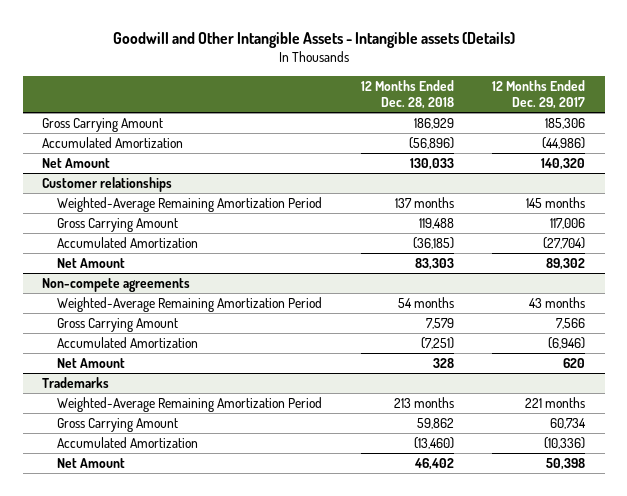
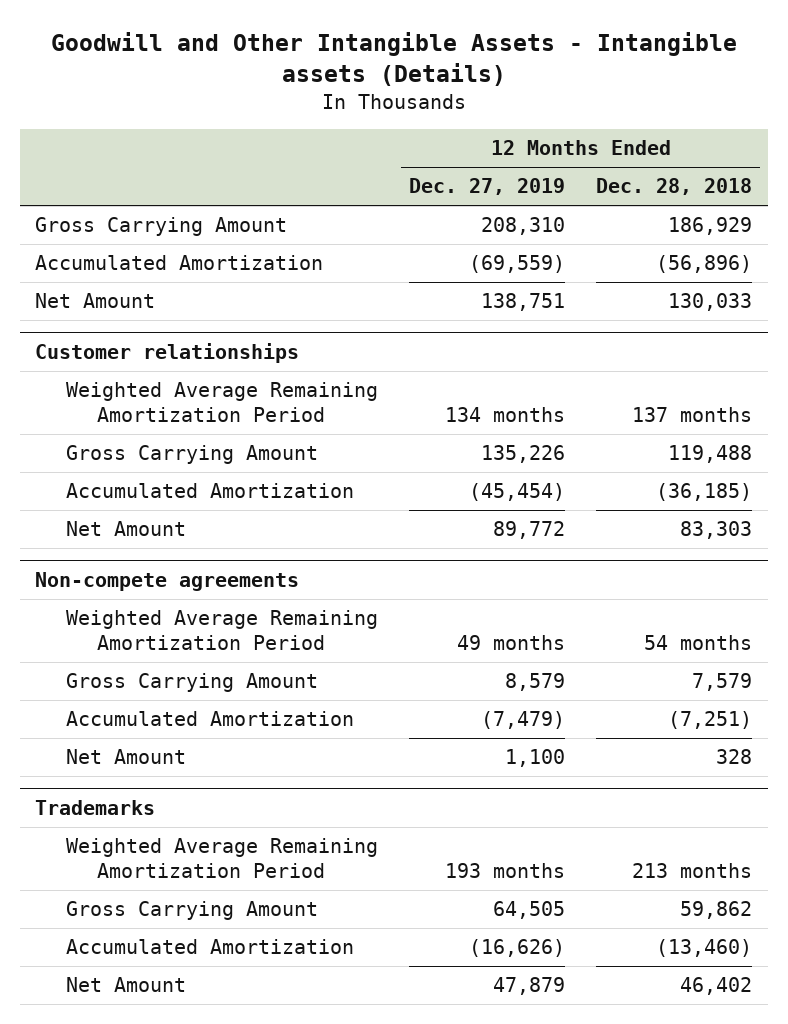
- | 12 Months Ended Dec. 28, 2018 | 12 Months Ended Dec. 29, 2017
+ | 12 Months Ended Dec. 27, 2019 | 12 Months Ended Dec. 28, 2018
@ Customer relationships
- Weighted-Average Remaining Amortization Period | 137 months | 145 months
+ Weighted Average Remaining Amortization Period | 134 months | 137 months
@ Non-compete agreements
- Weighted-Average Remaining Amortization Period | 54 months | 43 months
+ Weighted Average Remaining Amortization Period | 49 months | 54 months
@ Trademarks
- Weighted-Average Remaining Amortization Period | 213 months | 221 months
+ Weighted Average Remaining Amortization Period | 193 months | 213 months

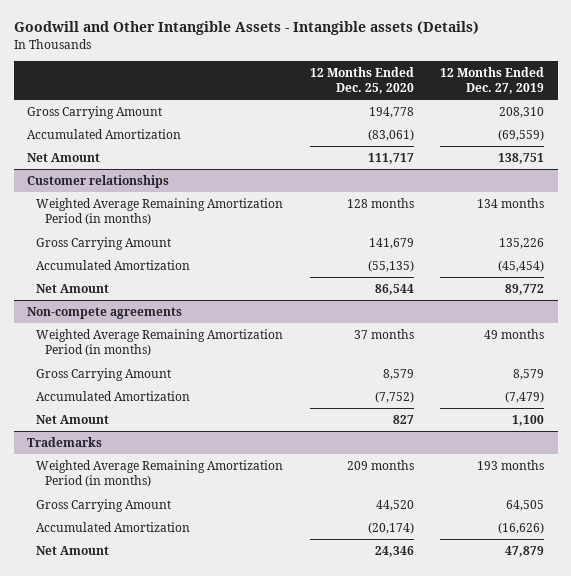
- | 12 Months Ended Dec. 27, 2019 | 12 Months Ended Dec. 28, 2018
+ | 12 Months Ended Dec. 25, 2020 | 12 Months Ended Dec. 27, 2019
@ Customer relationships
- Weighted Average Remaining Amortization Period | 134 months | 137 months
+ Weighted Average Remaining Amortization Period (in months) | 128 months | 134 months
@ Non-compete agreements
- Weighted Average Remaining Amortization Period | 49 months | 54 months
+ Weighted Average Remaining Amortization Period (in months) | 37 months | 49 months
@ Trademarks
- Weighted Average Remaining Amortization Period | 193 months | 213 months
+ Weighted Average Remaining Amortization Period (in months) | 209 months | 193 months

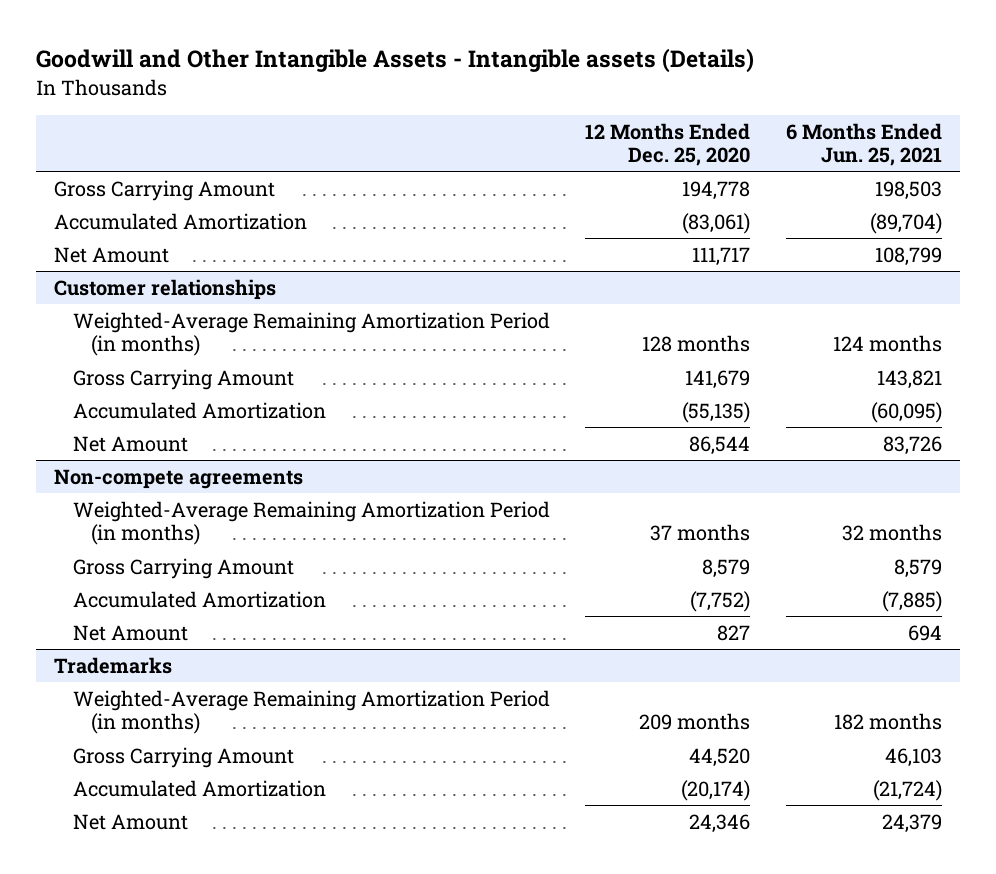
- | 12 Months Ended Dec. 25, 2020 | 12 Months Ended Dec. 27, 2019
+ | 12 Months Ended Dec. 25, 2020 | 6 Months Ended Jun. 25, 2021
@ Customer relationships
- Weighted Average Remaining Amortization Period (in months) | 128 months | 134 months
+ Weighted-Average Remaining Amortization Period (in months) | 128 months | 124 months
@ Non-compete agreements
- Weighted Average Remaining Amortization Period (in months) | 37 months | 49 months
+ Weighted-Average Remaining Amortization Period (in months) | 37 months | 32 months
@ Trademarks
- Weighted Average Remaining Amortization Period (in months) | 209 months | 193 months
+ Weighted-Average Remaining Amortization Period (in months) | 209 months | 182 months

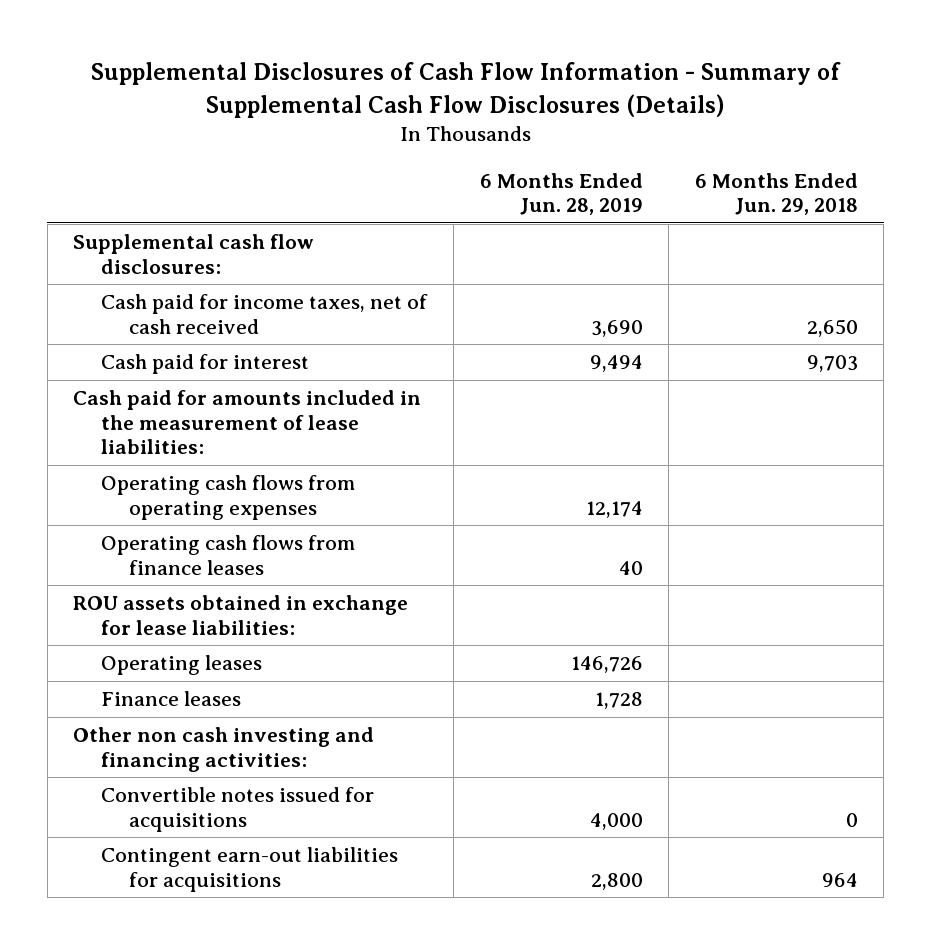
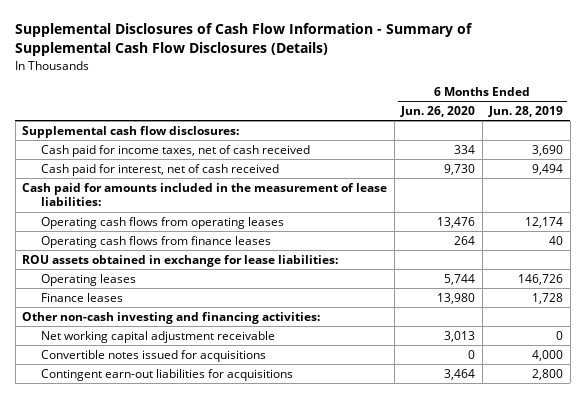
- | 6 Months Ended Jun. 28, 2019 | 6 Months Ended Jun. 29, 2018
+ | 6 Months Ended Jun. 26, 2020 | 6 Months Ended Jun. 28, 2019
- Cash paid for interest | 9,494 | 9,703
+ Cash paid for interest, net of cash received | 9,730 | 9,494
- Operating cash flows from operating expenses | 12,174 |
+ Operating cash flows from operating leases | 13,476 | 12,174
- Other non cash investing and financing activities:
+ Other non-cash investing and financing activities:
+ Net working capital adjustment receivable | 3,013 | 0

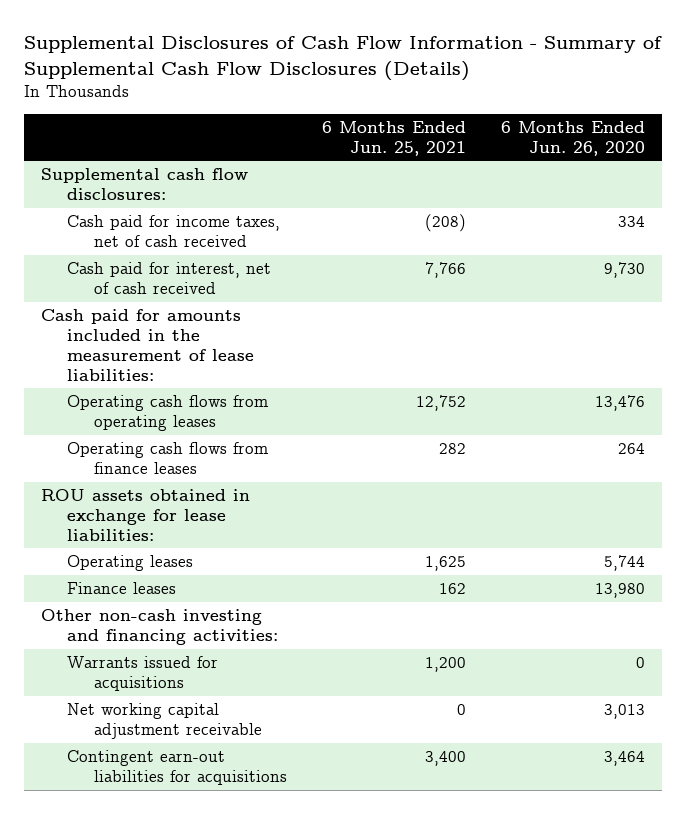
- | 6 Months Ended Jun. 26, 2020 | 6 Months Ended Jun. 28, 2019
+ | 6 Months Ended Jun. 25, 2021 | 6 Months Ended Jun. 26, 2020
+ Warrants issued for acquisitions | 1,200 | 0
- Convertible notes issued for acquisitions | 0 | 4,000

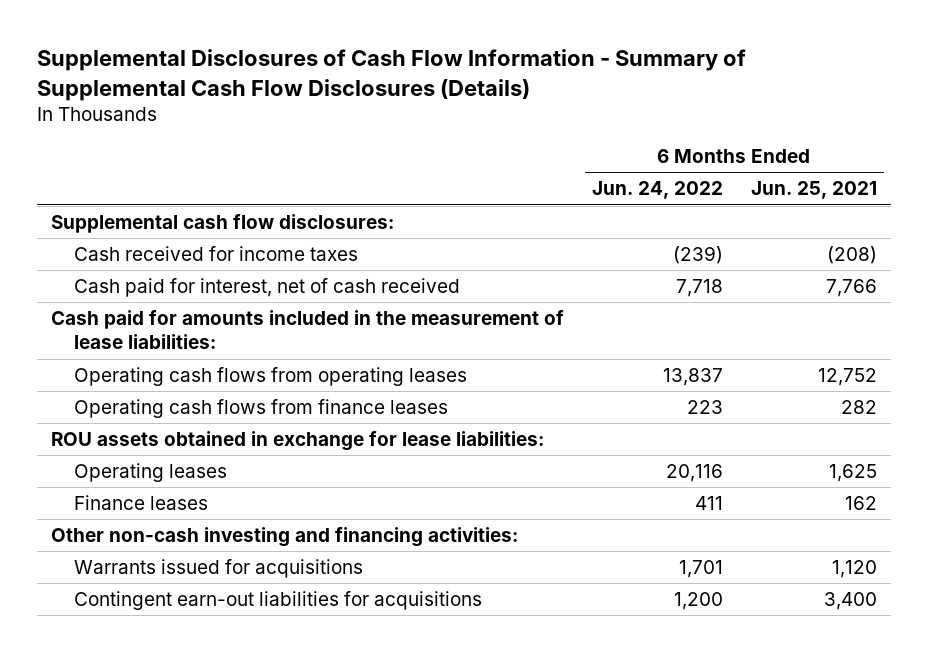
- | 6 Months Ended Jun. 25, 2021 | 6 Months Ended Jun. 26, 2020
+ | 6 Months Ended Jun. 24, 2022 | 6 Months Ended Jun. 25, 2021
- Cash paid for income taxes, net of cash received | (208) | 334
+ Cash received for income taxes | (239) | (208)
- Warrants issued for acquisitions | 1,200 | 0
- Net working capital adjustment receivable | 0 | 3,013
+ Warrants issued for acquisitions | 1,701 | 1,120

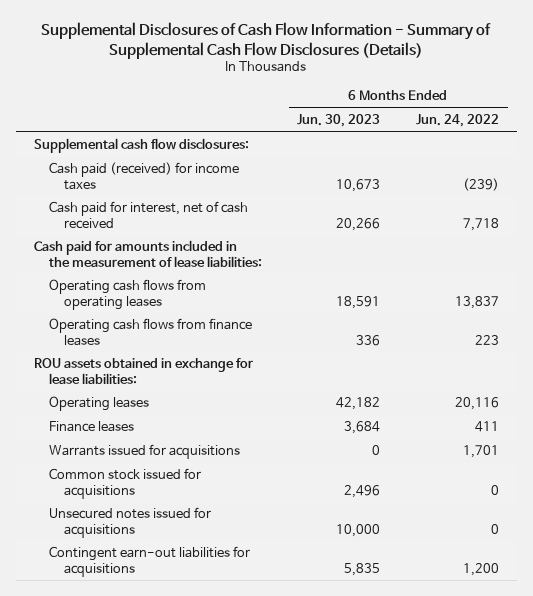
- | 6 Months Ended Jun. 24, 2022 | 6 Months Ended Jun. 25, 2021
+ | 6 Months Ended Jun. 30, 2023 | 6 Months Ended Jun. 24, 2022
- Cash received for income taxes | (239) | (208)
+ Cash paid (received) for income taxes | 10,673 | (239)
- Other non-cash investing and financing activities:
+ Common stock issued for acquisitions | 2,496 | 0
+ Unsecured notes issued for acquisitions | 10,000 | 0

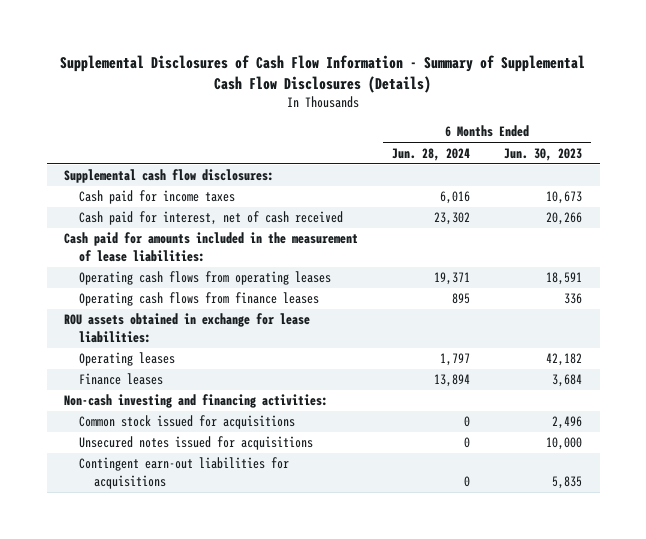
- | 6 Months Ended Jun. 30, 2023 | 6 Months Ended Jun. 24, 2022
+ | 6 Months Ended Jun. 28, 2024 | 6 Months Ended Jun. 30, 2023
- Cash paid (received) for income taxes | 10,673 | (239)
+ Cash paid for income taxes | 6,016 | 10,673
- Warrants issued for acquisitions | 0 | 1,701
+ Non-cash investing and financing activities:

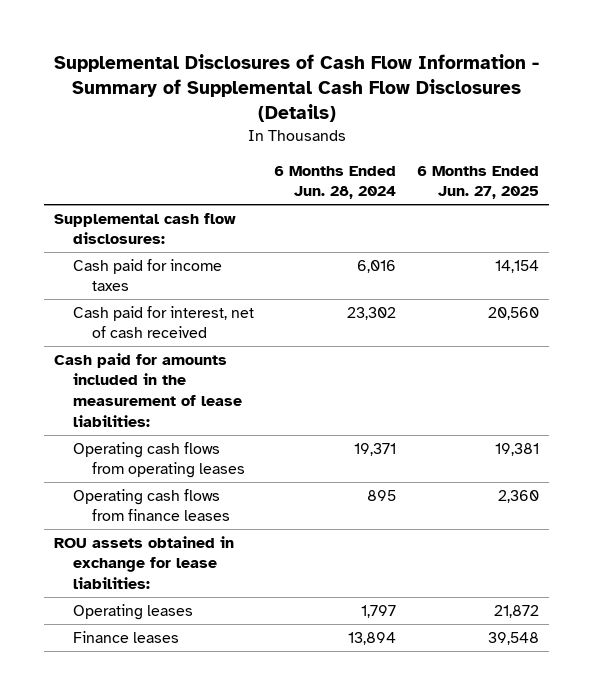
- | 6 Months Ended Jun. 28, 2024 | 6 Months Ended Jun. 30, 2023
+ | 6 Months Ended Jun. 28, 2024 | 6 Months Ended Jun. 27, 2025
- Non-cash investing and financing activities:
- Common stock issued for acquisitions | 0 | 2,496
- Unsecured notes issued for acquisitions | 0 | 10,000
- Contingent earn-out liabilities for acquisitions | 0 | 5,835

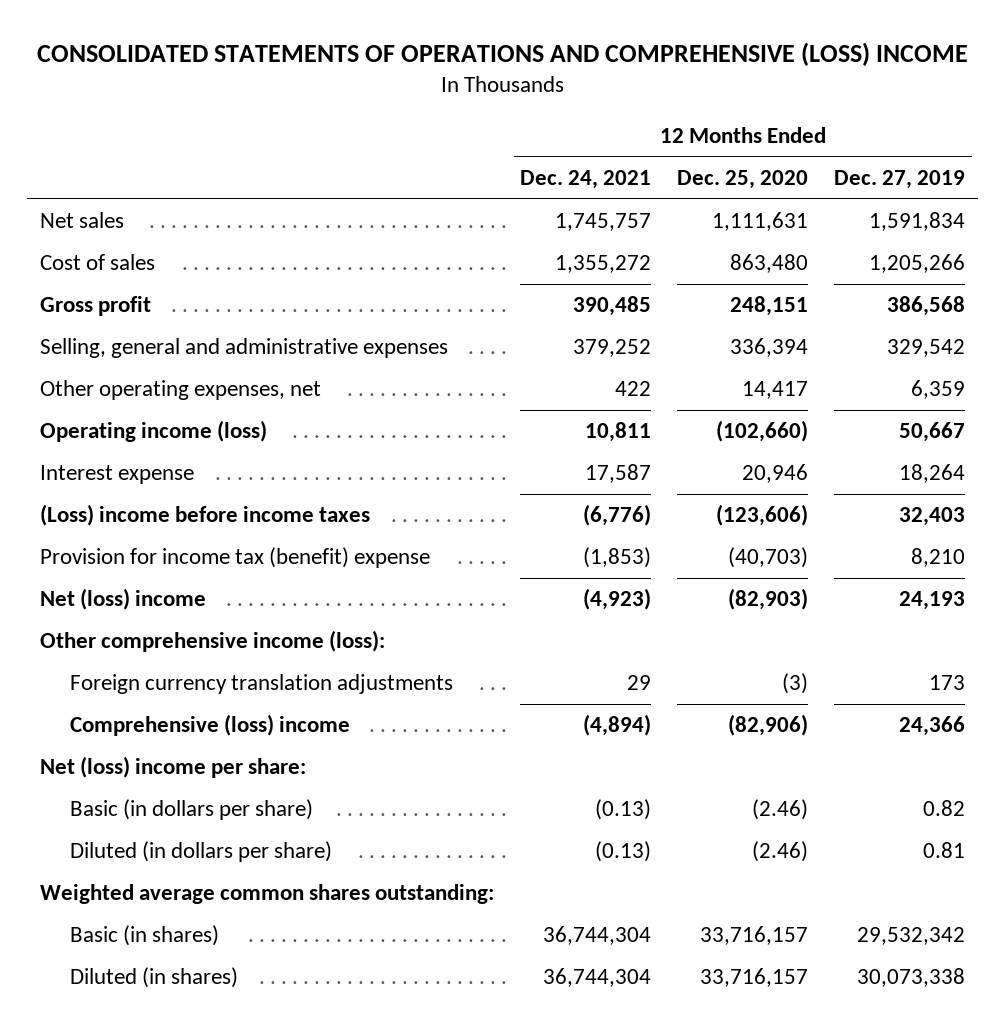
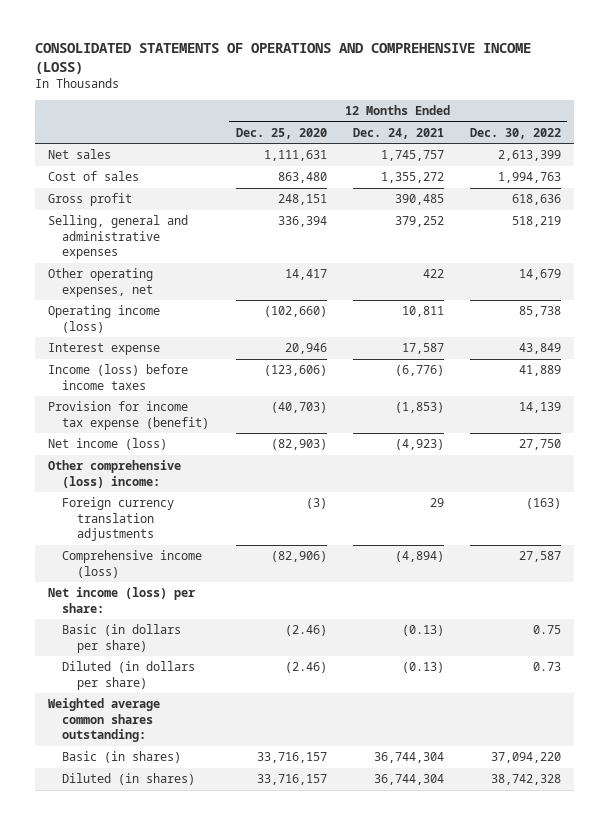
- CONSOLIDATED STATEMENTS OF OPERATIONS AND COMPREHENSIVE (LOSS) INCOME
+ CONSOLIDATED STATEMENTS OF OPERATIONS AND COMPREHENSIVE INCOME (LOSS)
- | 12 Months Ended Dec. 24, 2021 | 12 Months Ended Dec. 25, 2020 | 12 Months Ended Dec. 27, 2019
+ | 12 Months Ended Dec. 25, 2020 | 12 Months Ended Dec. 24, 2021 | 12 Months Ended Dec. 30, 2022
- (Loss) income before income taxes | (6,776) | (123,606) | 32,403
- Provision for income tax (benefit) expense | (1,853) | (40,703) | 8,210
- Net (loss) income | (4,923) | (82,903) | 24,193
- Other comprehensive income (loss):
+ Income (loss) before income taxes | (123,606) | (6,776) | 41,889
+ Provision for income tax expense (benefit) | (40,703) | (1,853) | 14,139
+ Net income (loss) | (82,903) | (4,923) | 27,750
+ Other comprehensive (loss) income:
- Comprehensive (loss) income | (4,894) | (82,906) | 24,366
- Net (loss) income per share:
+ Comprehensive income (loss) | (82,906) | (4,894) | 27,587
+ Net income (loss) per share:

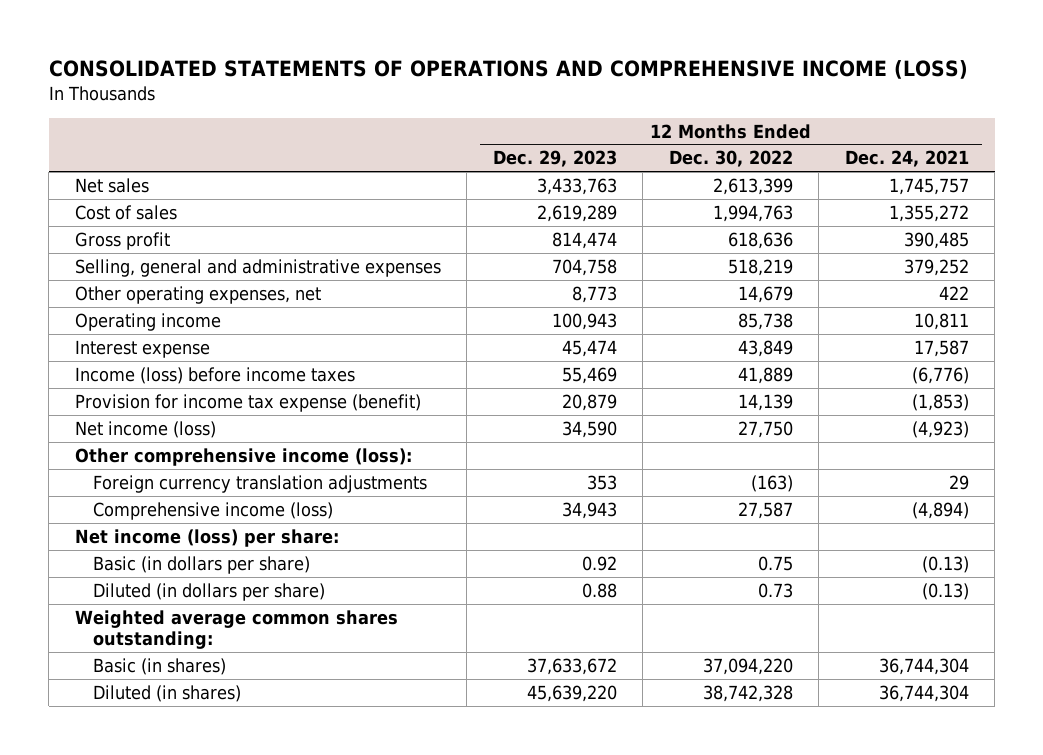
- | 12 Months Ended Dec. 25, 2020 | 12 Months Ended Dec. 24, 2021 | 12 Months Ended Dec. 30, 2022
+ | 12 Months Ended Dec. 29, 2023 | 12 Months Ended Dec. 30, 2022 | 12 Months Ended Dec. 24, 2021
- Operating income (loss) | (102,660) | 10,811 | 85,738
+ Operating income | 100,943 | 85,738 | 10,811
- Other comprehensive (loss) income:
+ Other comprehensive income (loss):

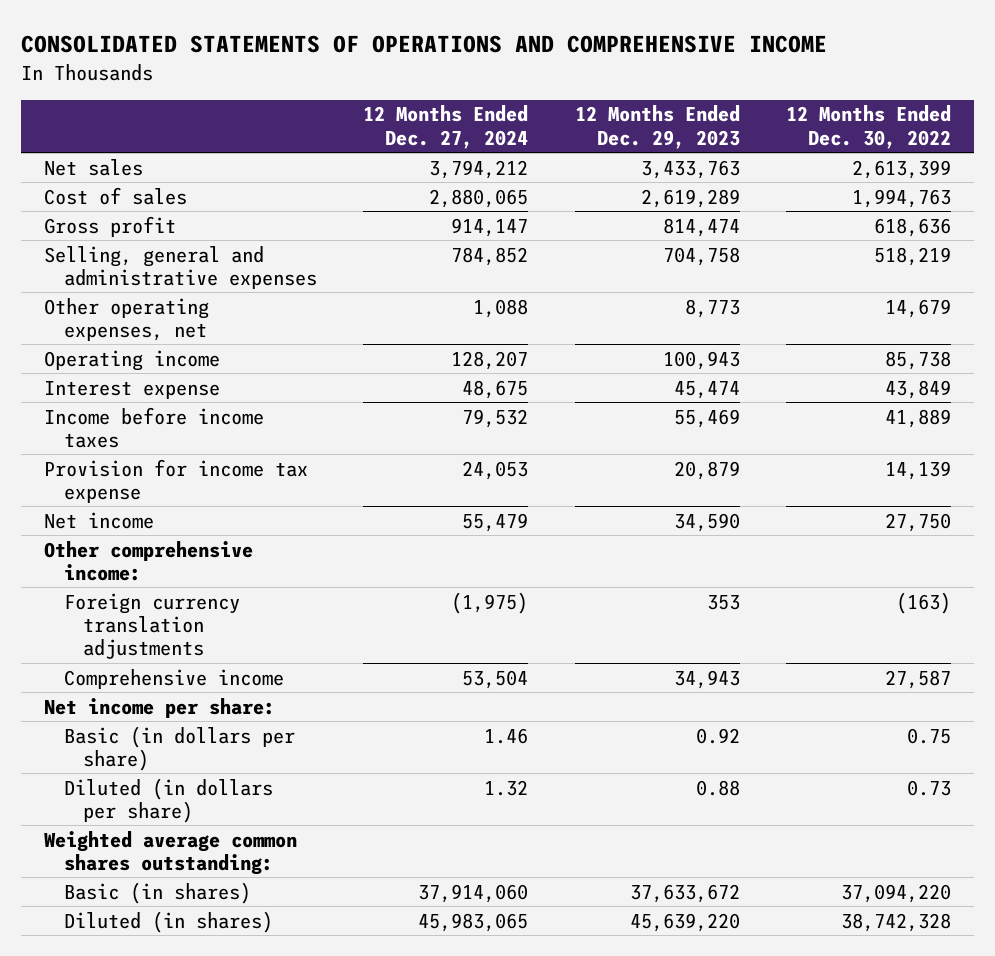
- CONSOLIDATED STATEMENTS OF OPERATIONS AND COMPREHENSIVE INCOME (LOSS)
+ CONSOLIDATED STATEMENTS OF OPERATIONS AND COMPREHENSIVE INCOME
- | 12 Months Ended Dec. 29, 2023 | 12 Months Ended Dec. 30, 2022 | 12 Months Ended Dec. 24, 2021
+ | 12 Months Ended Dec. 27, 2024 | 12 Months Ended Dec. 29, 2023 | 12 Months Ended Dec. 30, 2022
- Income (loss) before income taxes | 55,469 | 41,889 | (6,776)
- Provision for income tax expense (benefit) | 20,879 | 14,139 | (1,853)
- Net income (loss) | 34,590 | 27,750 | (4,923)
- Other comprehensive income (loss):
+ Income before income taxes | 79,532 | 55,469 | 41,889
+ Provision for income tax expense | 24,053 | 20,879 | 14,139
+ Net income | 55,479 | 34,590 | 27,750
+ Other comprehensive income:
- Comprehensive income (loss) | 34,943 | 27,587 | (4,894)
- Net income (loss) per share:
+ Comprehensive income | 53,504 | 34,943 | 27,587
+ Net income per share:

